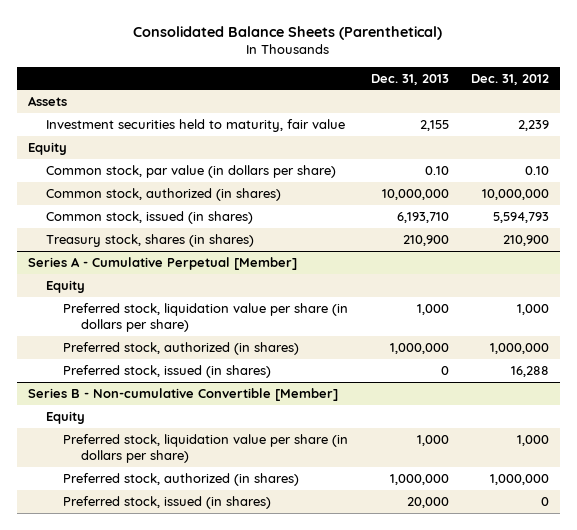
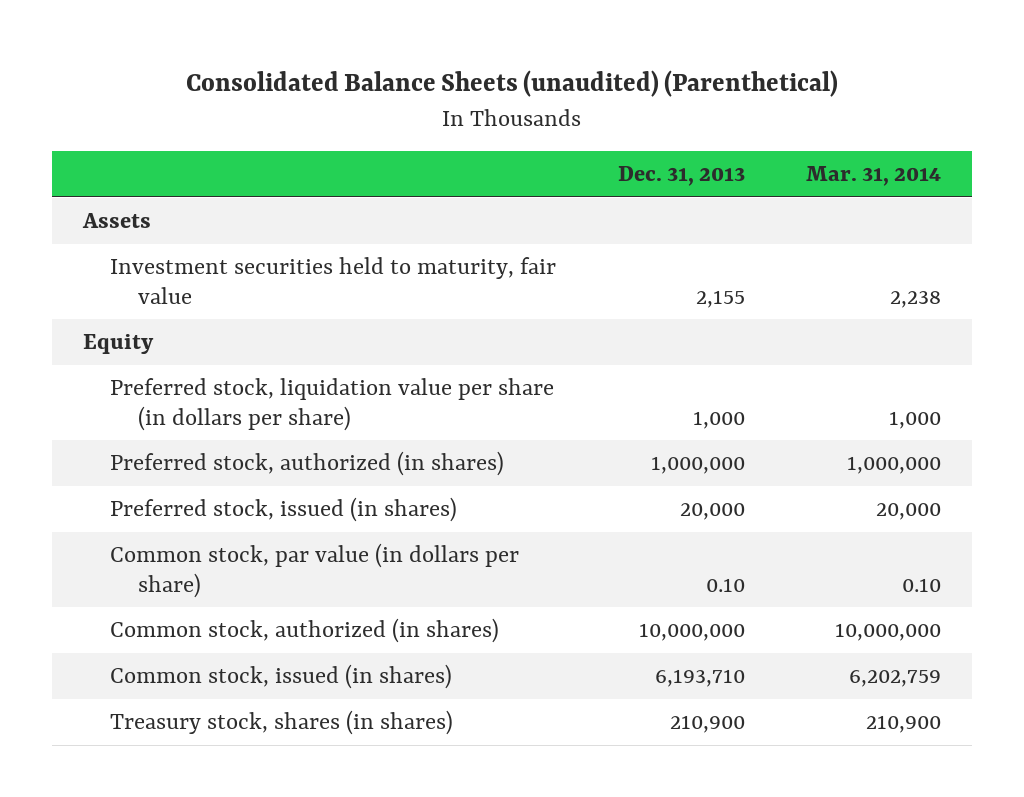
- Consolidated Balance Sheets (Parenthetical)
+ Consolidated Balance Sheets (unaudited) (Parenthetical)
- | Dec. 31, 2013 | Dec. 31, 2012
+ | Dec. 31, 2013 | Mar. 31, 2014
+ Preferred stock, liquidation value per share (in dollars per share) | 1,000 | 1,000
+ Preferred stock, authorized (in shares) | 1,000,000 | 1,000,000
+ Preferred stock, issued (in shares) | 20,000 | 20,000
- Series A - Cumulative Perpetual [Member]
- Equity
- Preferred stock, liquidation value per share (in dollars per share) | 1,000 | 1,000
- Preferred stock, authorized (in shares) | 1,000,000 | 1,000,000
- Preferred stock, issued (in shares) | 0 | 16,288
- Series B - Non-cumulative Convertible [Member]
- Equity
- Preferred stock, liquidation value per share (in dollars per share) | 1,000 | 1,000
- Preferred stock, authorized (in shares) | 1,000,000 | 1,000,000
- Preferred stock, issued (in shares) | 20,000 | 0

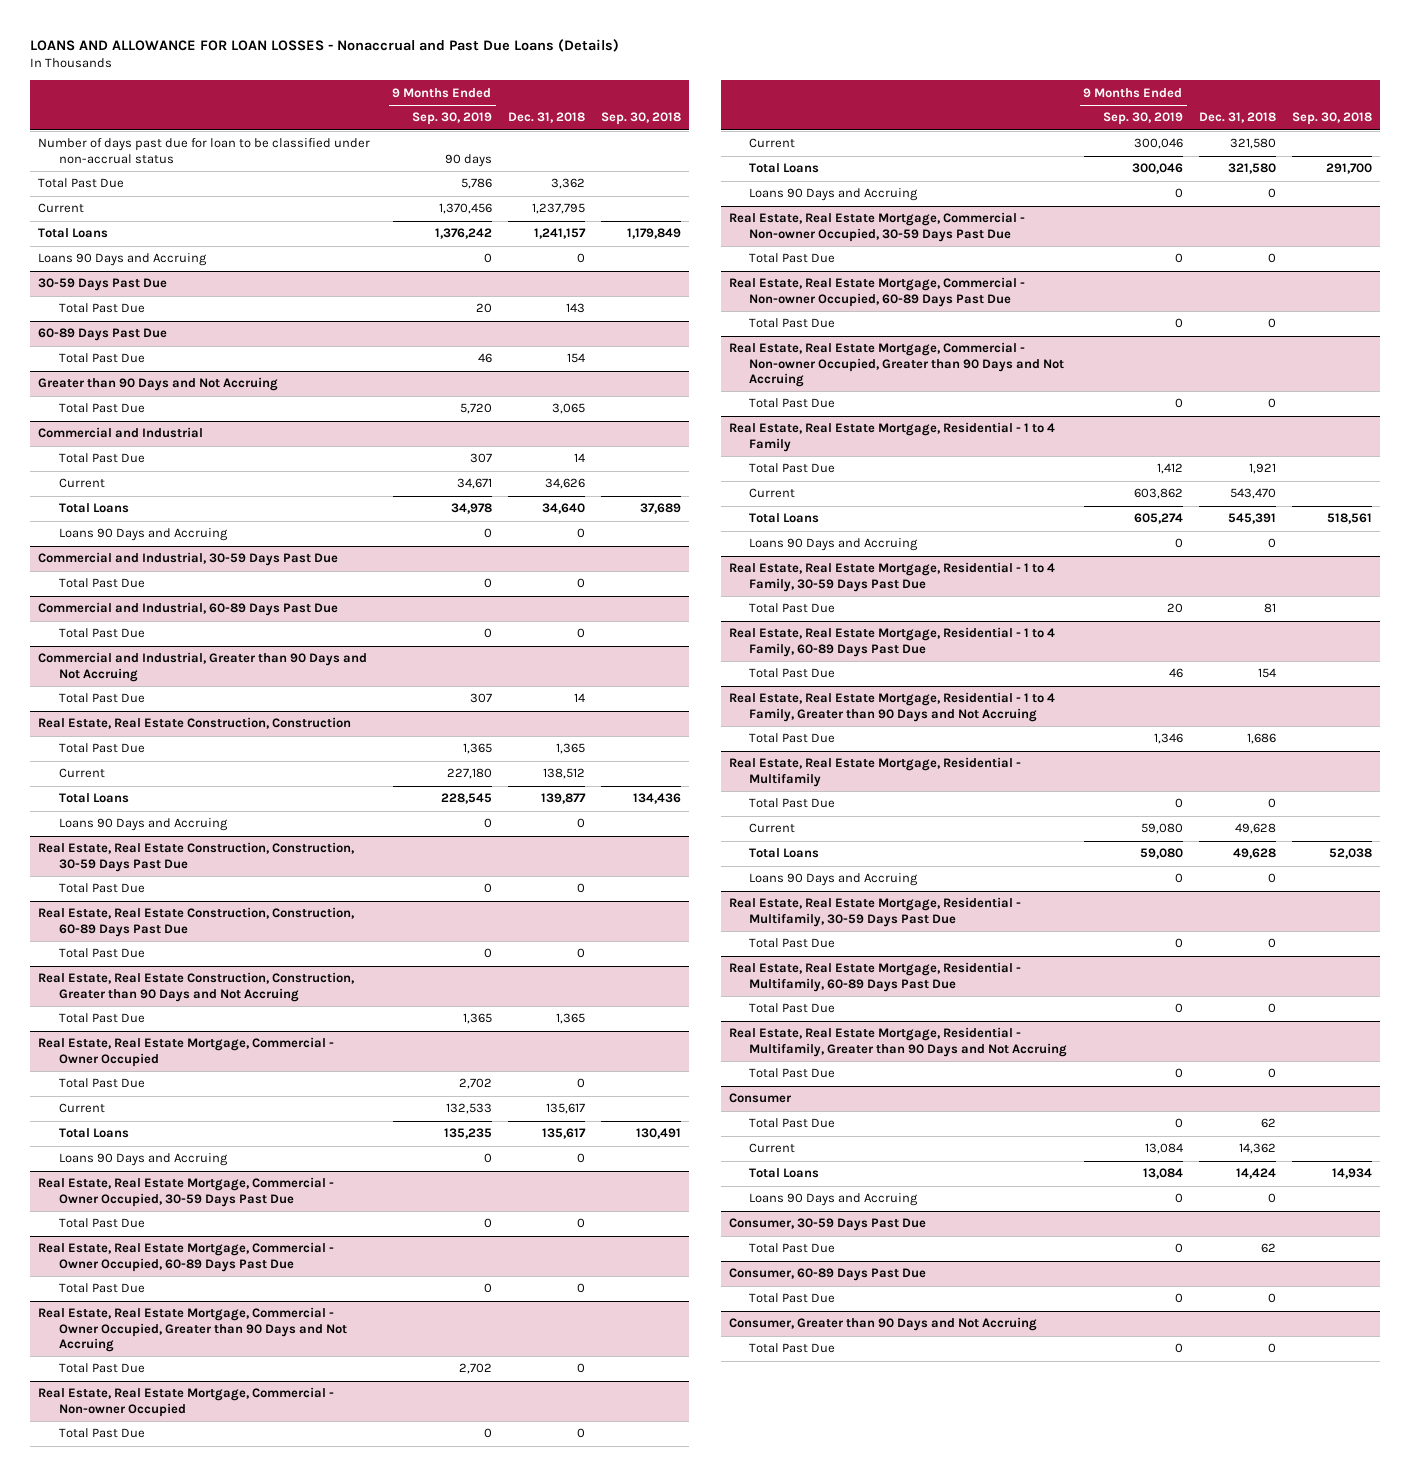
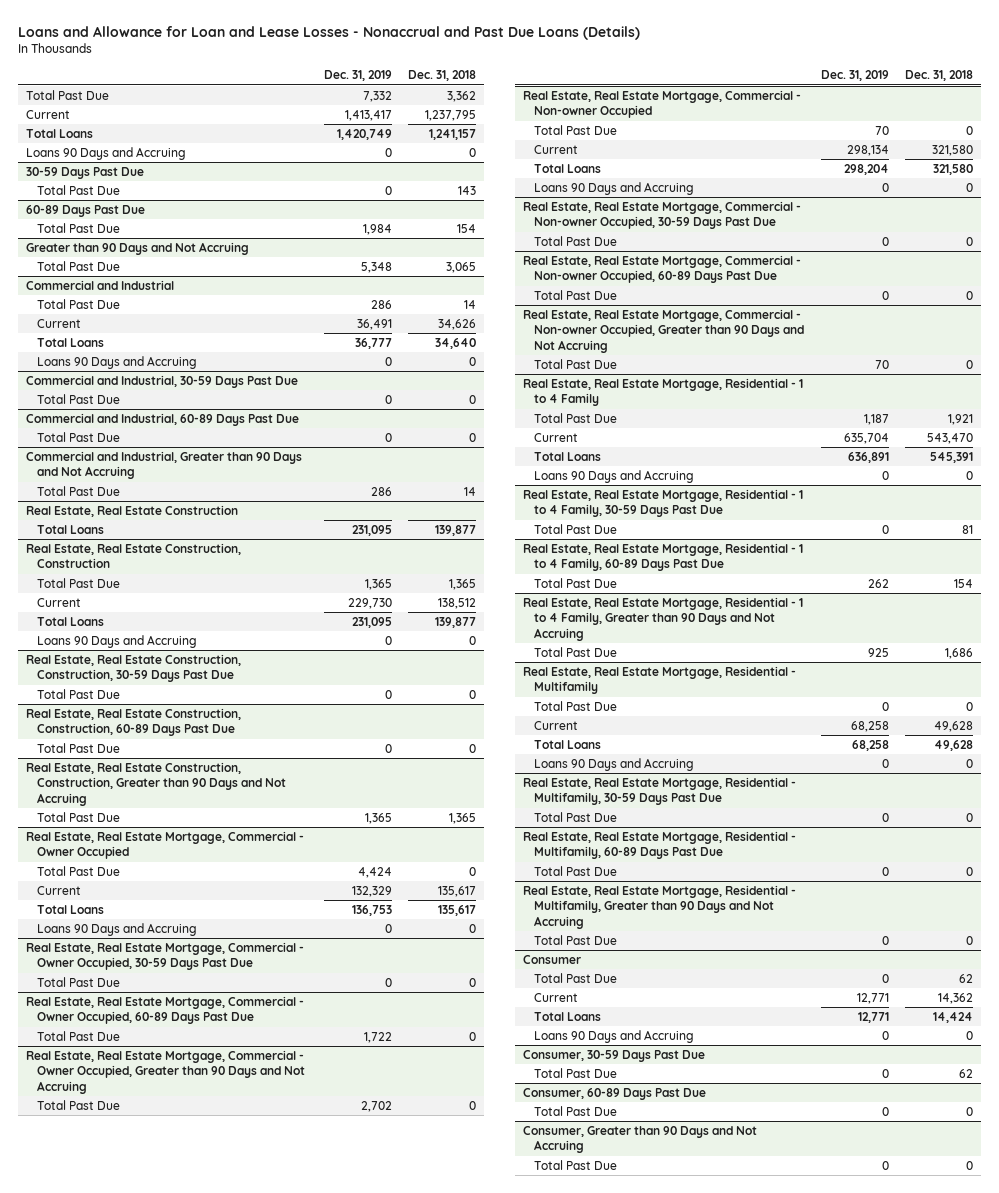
- LOANS AND ALLOWANCE FOR LOAN LOSSES - Nonaccrual and Past Due Loans (Details)
+ Loans and Allowance for Loan and Lease Losses - Nonaccrual and Past Due Loans (Details)
- | 9 Months Ended Sep. 30, 2019 | Dec. 31, 2018 | Sep. 30, 2018
+ | Dec. 31, 2019 | Dec. 31, 2018
- Number of days past due for loan to be classified under non-accrual status | 90 days | |
+ Real Estate, Real Estate Construction
+ Total Loans | 231,095 | 139,877

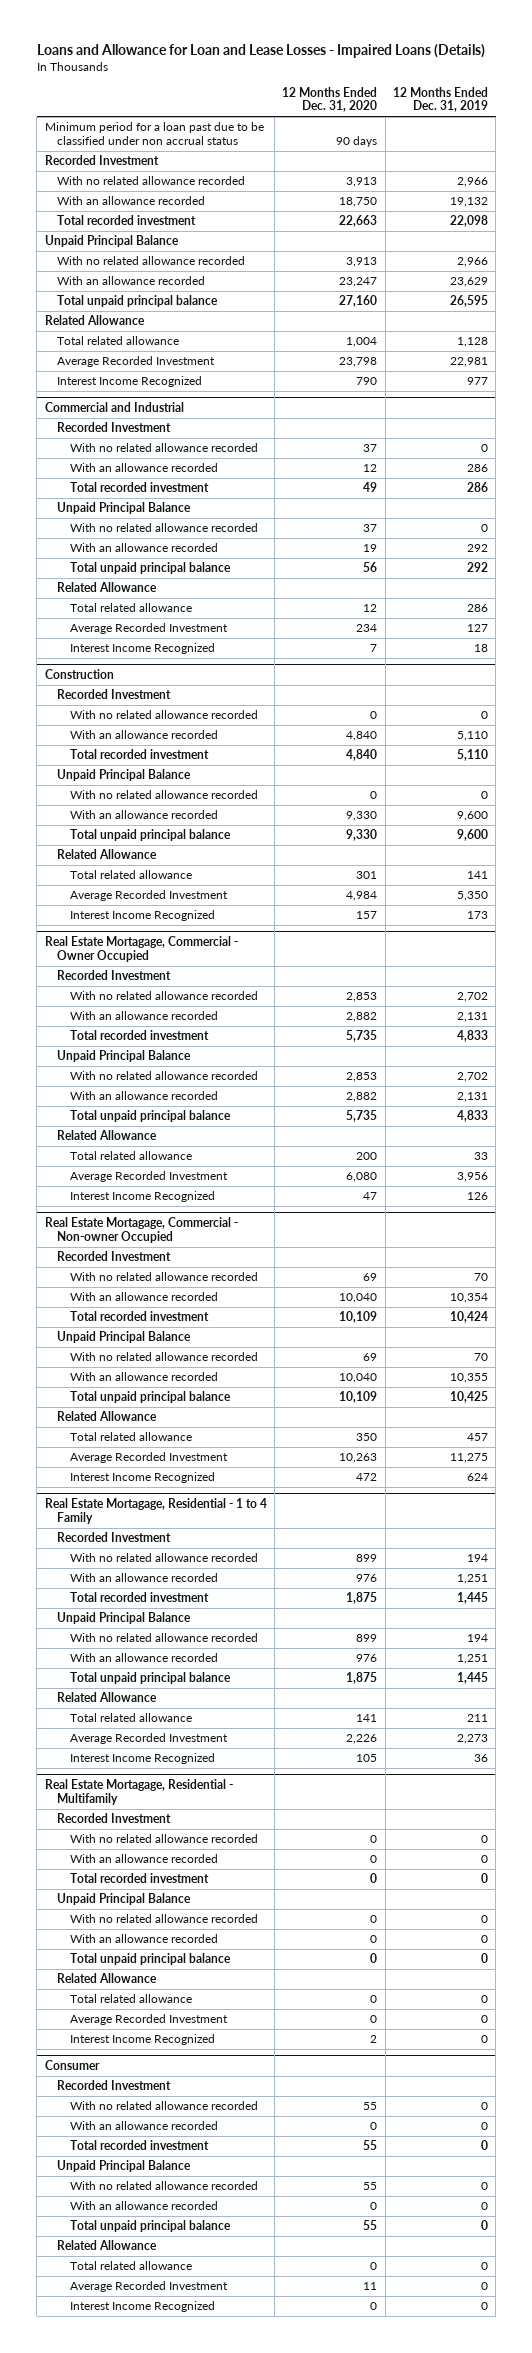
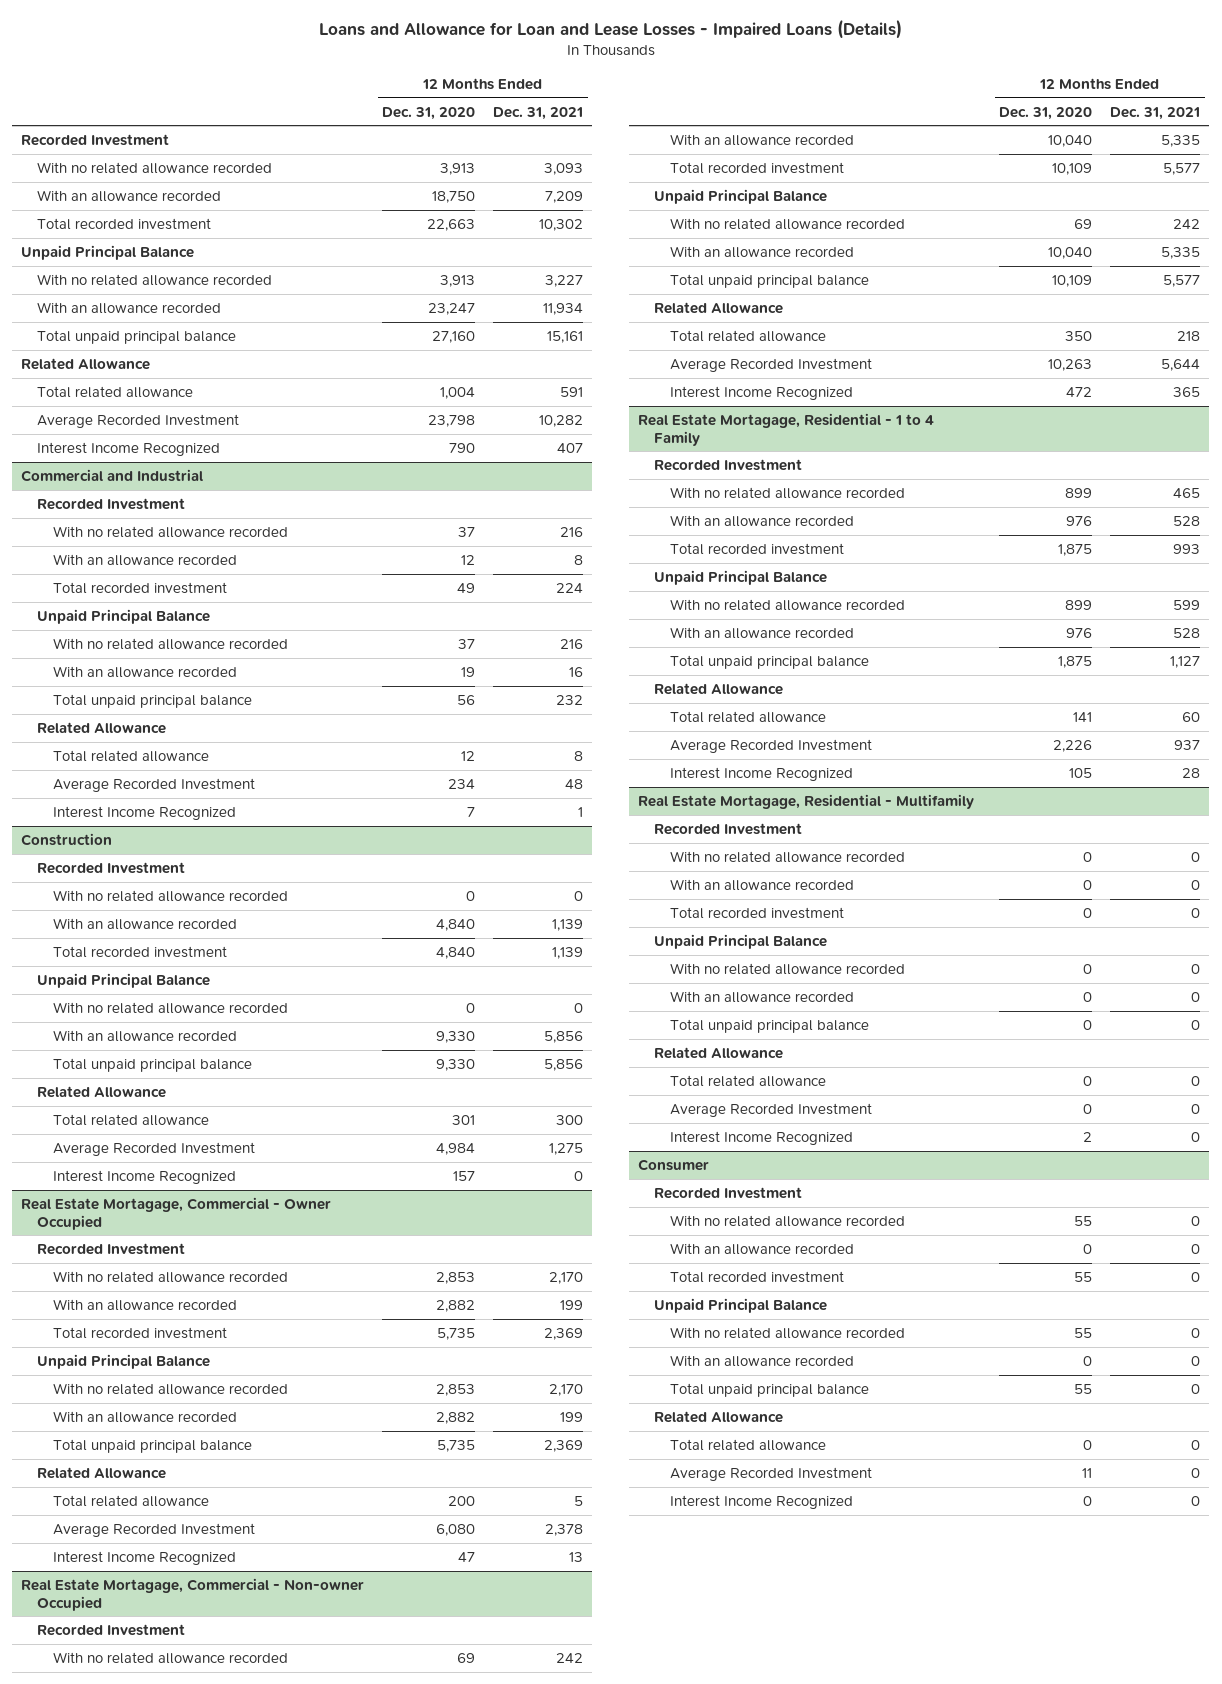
- | 12 Months Ended Dec. 31, 2020 | 12 Months Ended Dec. 31, 2019
+ | 12 Months Ended Dec. 31, 2020 | 12 Months Ended Dec. 31, 2021
- Minimum period for a loan past due to be classified under non accrual status | 90 days |

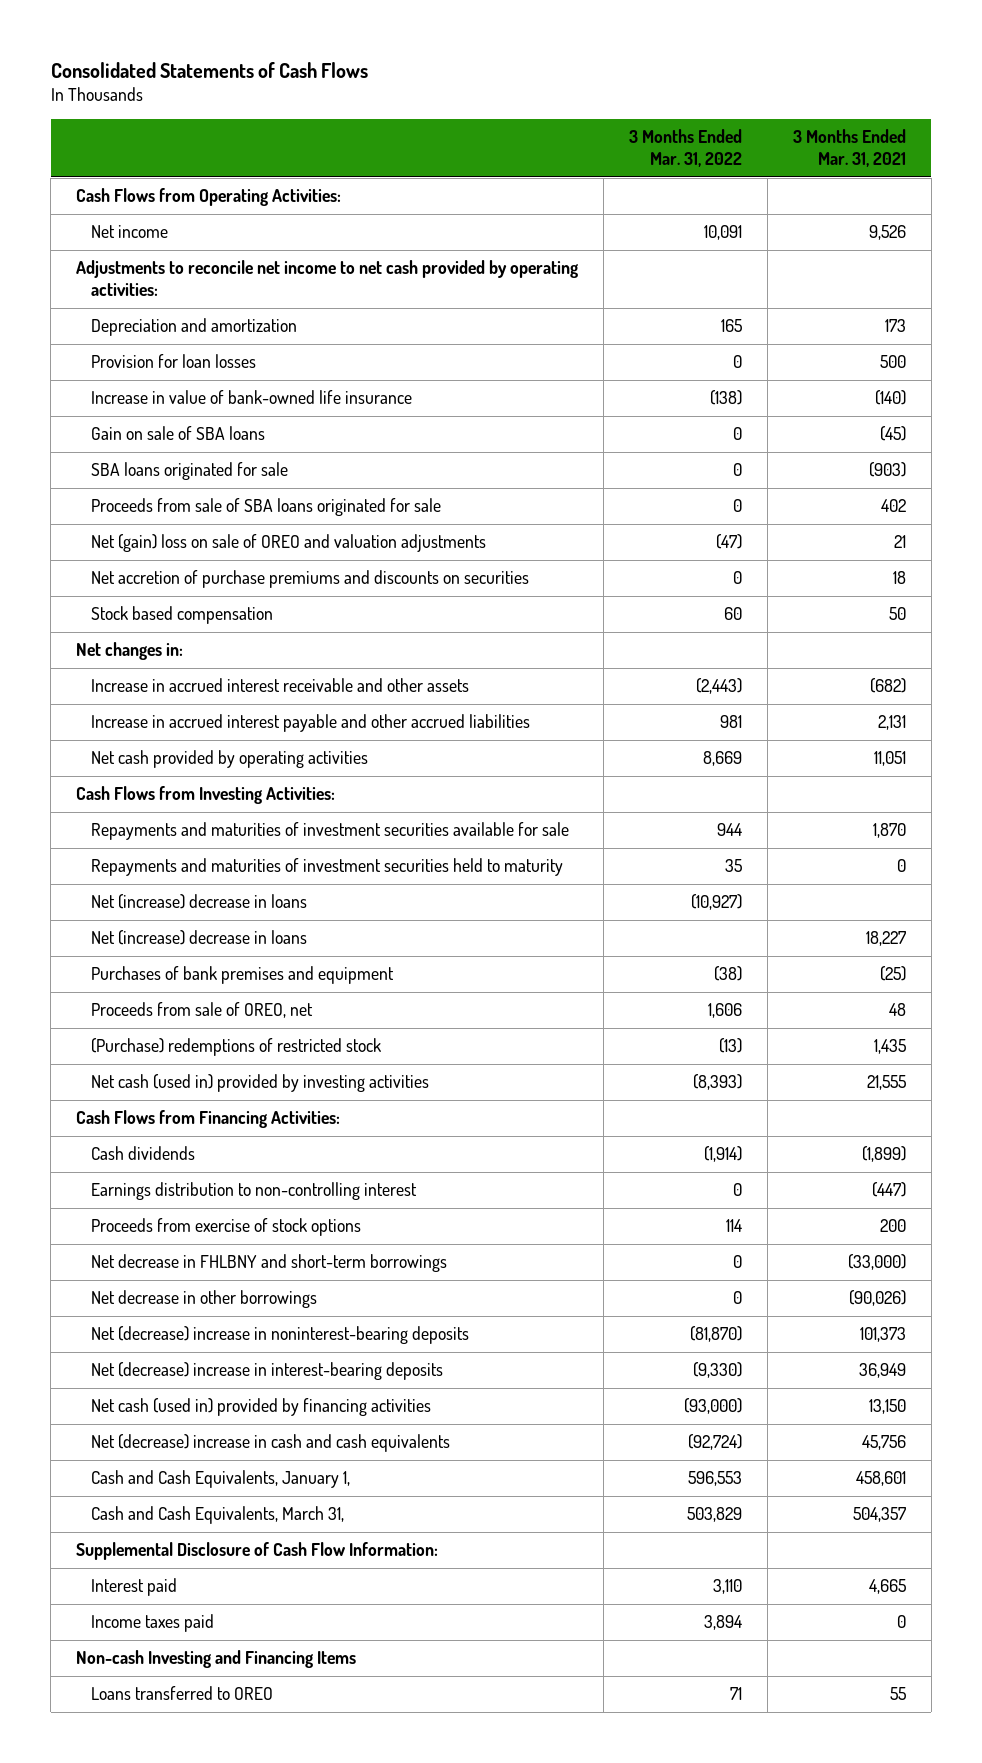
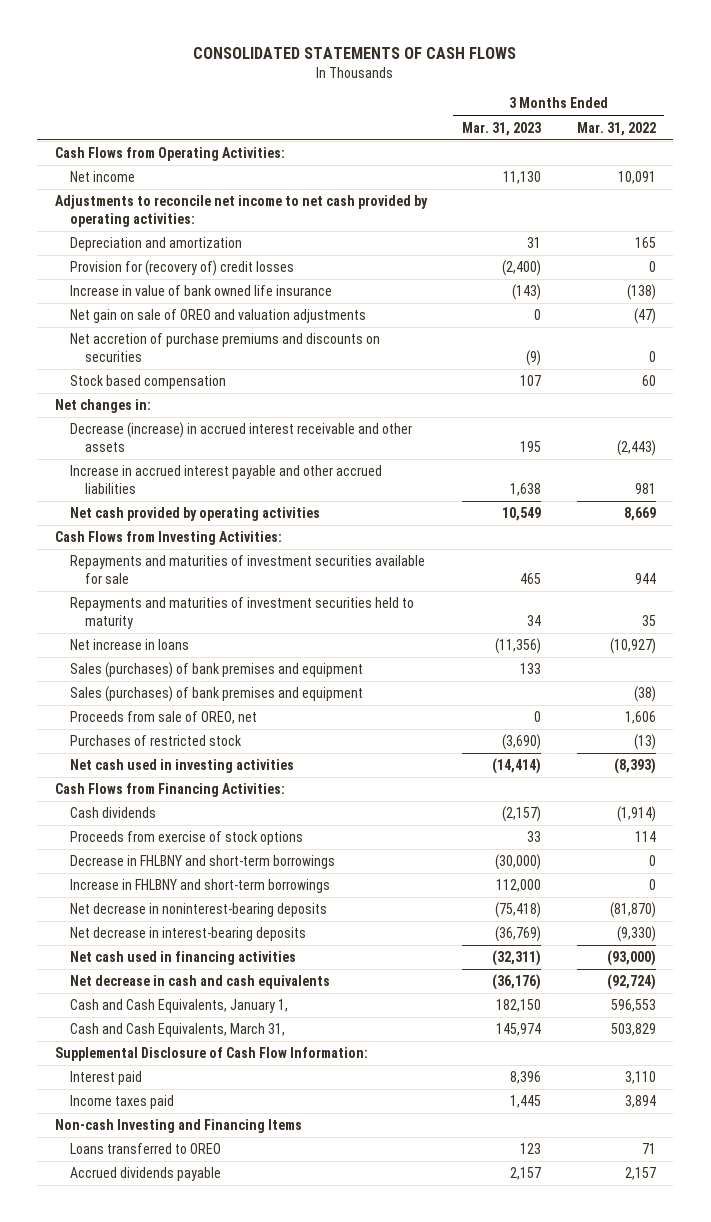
- Consolidated Statements of Cash Flows
+ CONSOLIDATED STATEMENTS OF CASH FLOWS
- | 3 Months Ended Mar. 31, 2022 | 3 Months Ended Mar. 31, 2021
+ | 3 Months Ended Mar. 31, 2023 | 3 Months Ended Mar. 31, 2022
- Provision for loan losses | 0 | 500
- Increase in value of bank-owned life insurance | (138) | (140)
- Gain on sale of SBA loans | 0 | (45)
- SBA loans originated for sale | 0 | (903)
- Proceeds from sale of SBA loans originated for sale | 0 | 402
- Net (gain) loss on sale of OREO and valuation adjustments | (47) | 21
+ Provision for (recovery of) credit losses | (2,400) | 0
+ Increase in value of bank owned life insurance | (143) | (138)
+ Net gain on sale of OREO and valuation adjustments | 0 | (47)
- Increase in accrued interest receivable and other assets | (2,443) | (682)
+ Decrease (increase) in accrued interest receivable and other assets | 195 | (2,443)
- Net (increase) decrease in loans | (10,927) |
- Net (increase) decrease in loans | | 18,227
- Purchases of bank premises and equipment | (38) | (25)
+ Net increase in loans | (11,356) | (10,927)
+ Sales (purchases) of bank premises and equipment | 133 |
+ Sales (purchases) of bank premises and equipment | | (38)
- (Purchase) redemptions of restricted stock | (13) | 1,435
- Net cash (used in) provided by investing activities | (8,393) | 21,555
+ Purchases of restricted stock | (3,690) | (13)
+ Net cash used in investing activities | (14,414) | (8,393)
- Earnings distribution to non-controlling interest | 0 | (447)
- Net decrease in FHLBNY and short-term borrowings | 0 | (33,000)
- Net decrease in other borrowings | 0 | (90,026)
- Net (decrease) increase in noninterest-bearing deposits | (81,870) | 101,373
- Net (decrease) increase in interest-bearing deposits | (9,330) | 36,949
- Net cash (used in) provided by financing activities | (93,000) | 13,150
- Net (decrease) increase in cash and cash equivalents | (92,724) | 45,756
+ Decrease in FHLBNY and short-term borrowings | (30,000) | 0
+ Increase in FHLBNY and short-term borrowings | 112,000 | 0
+ Net decrease in noninterest-bearing deposits | (75,418) | (81,870)
+ Net decrease in interest-bearing deposits | (36,769) | (9,330)
+ Net cash used in financing activities | (32,311) | (93,000)
+ Net decrease in cash and cash equivalents | (36,176) | (92,724)
+ Accrued dividends payable | 2,157 | 2,157

